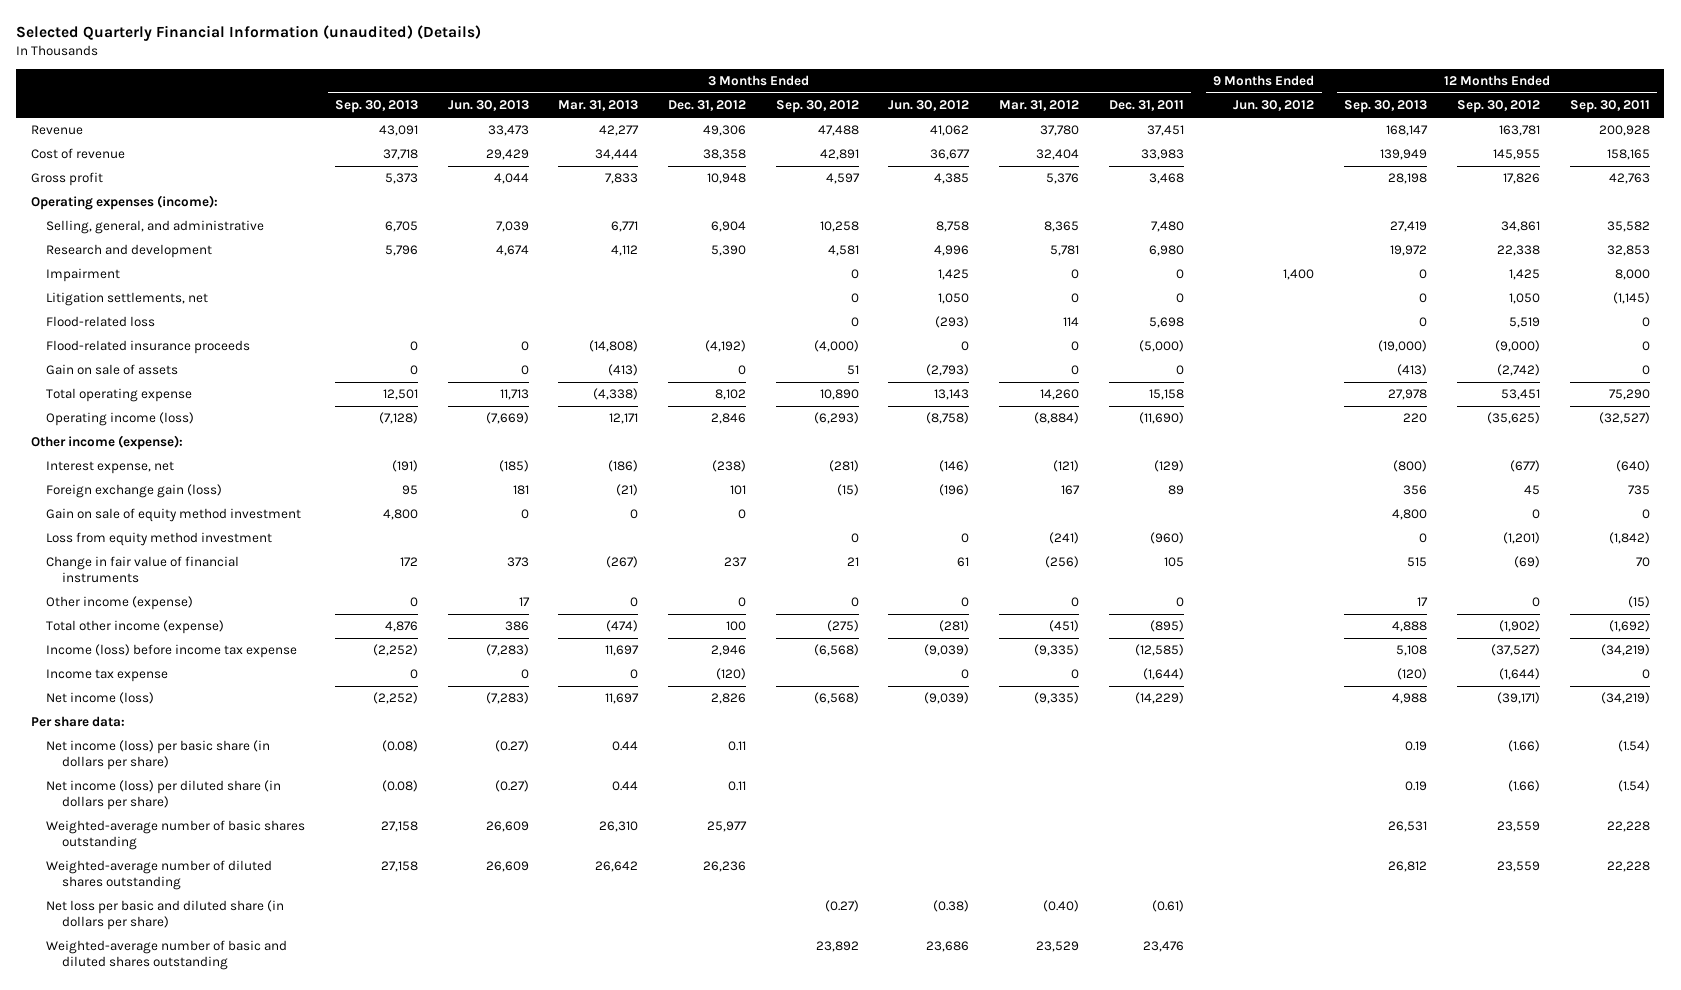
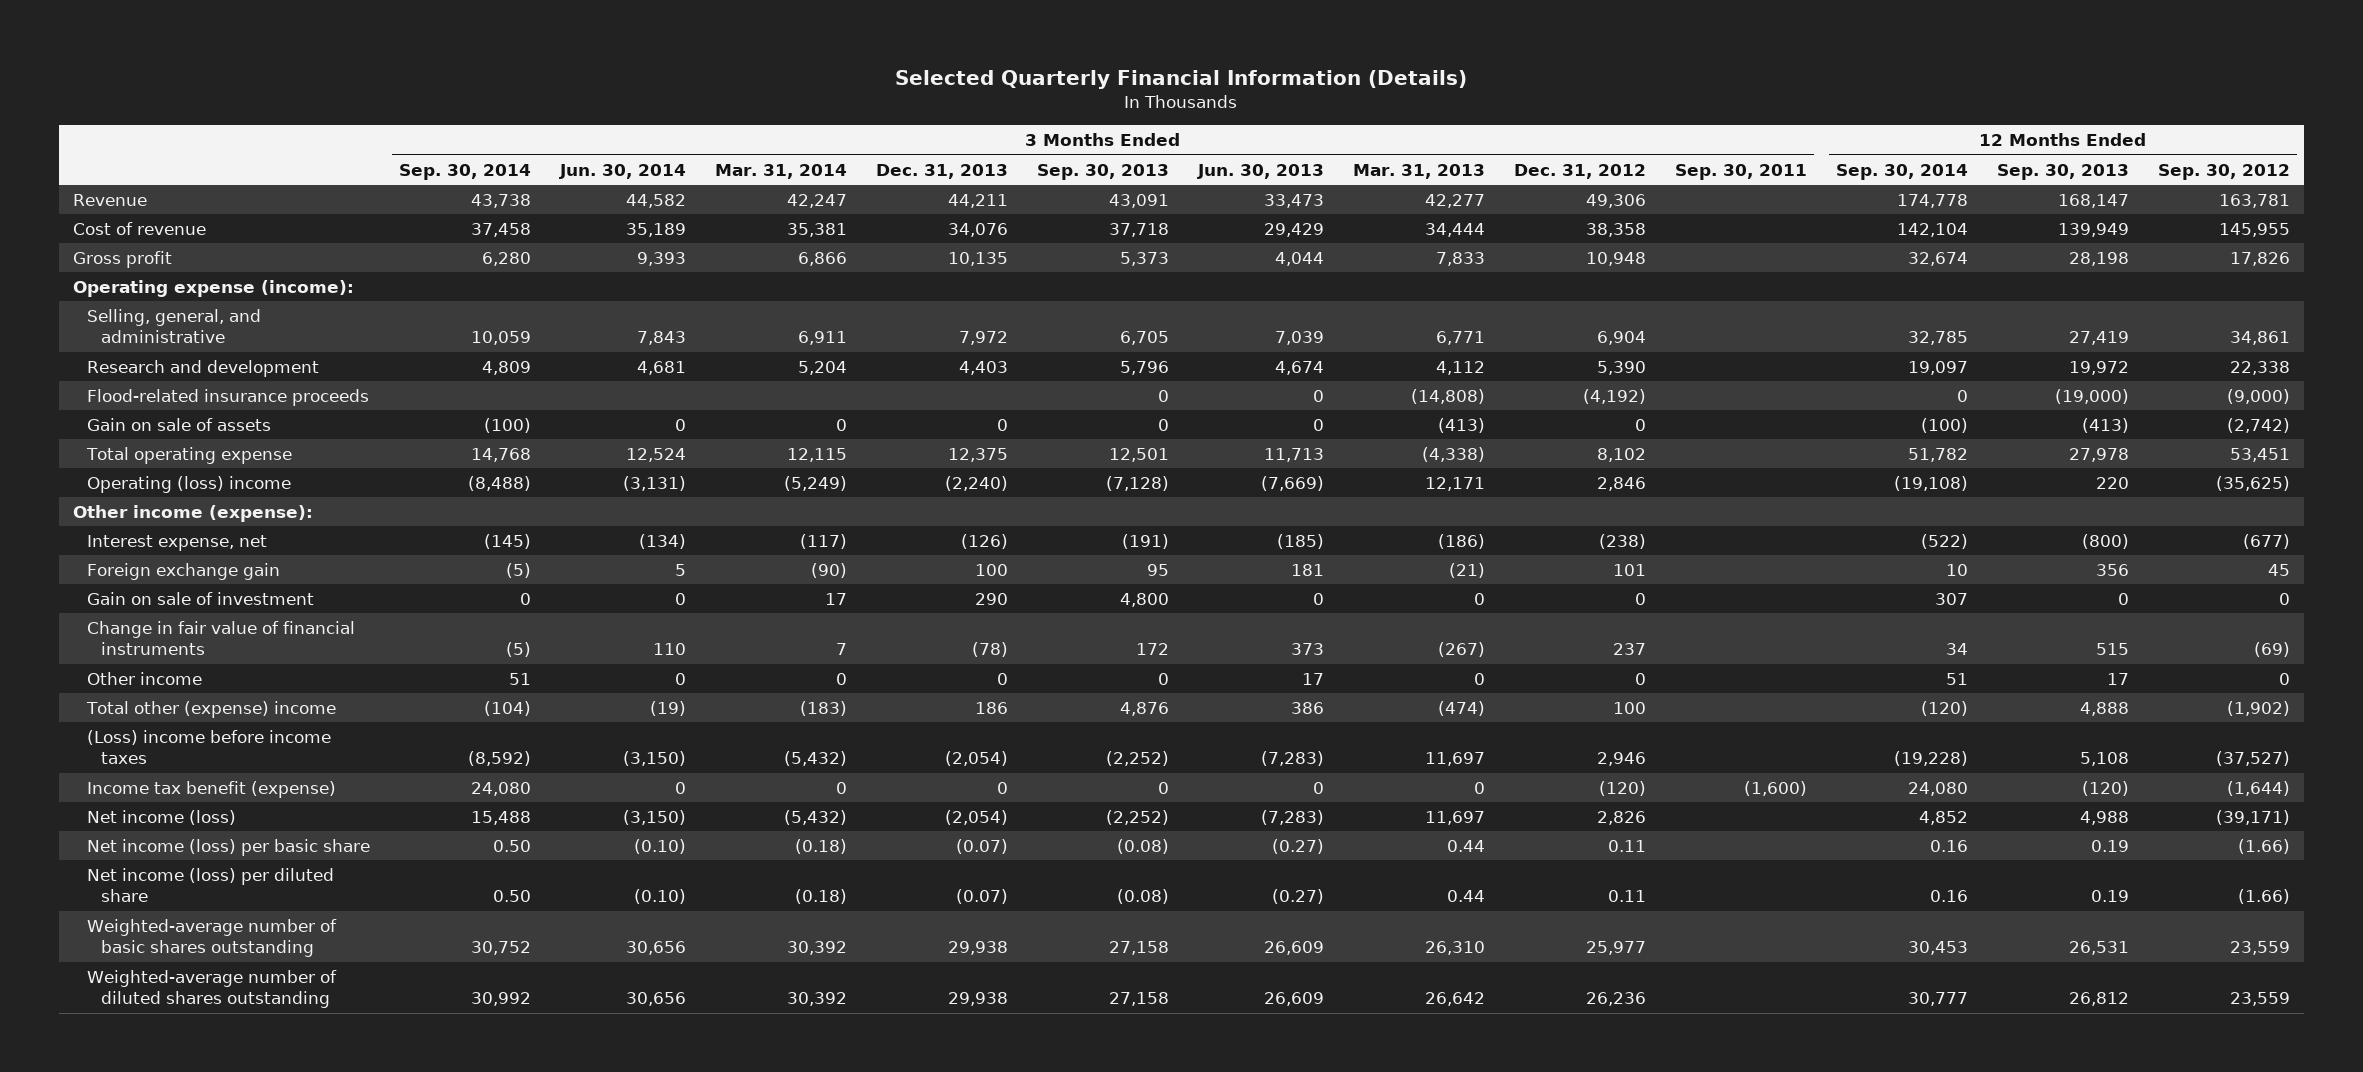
- Selected Quarterly Financial Information (unaudited) (Details)
+ Selected Quarterly Financial Information (Details)
- | 3 Months Ended Sep. 30, 2013 | 3 Months Ended Jun. 30, 2013 | 3 Months Ended Mar. 31, 2013 | 3 Months Ended Dec. 31, 2012 | 3 Months Ended Sep. 30, 2012 | 3 Months Ended Jun. 30, 2012 | 3 Months Ended Mar. 31, 2012 | 3 Months Ended Dec. 31, 2011 | 9 Months Ended Jun. 30, 2012 | 12 Months Ended Sep. 30, 2013 | 12 Months Ended Sep. 30, 2012 | 12 Months Ended Sep. 30, 2011
+ | 3 Months Ended Sep. 30, 2014 | 3 Months Ended Jun. 30, 2014 | 3 Months Ended Mar. 31, 2014 | 3 Months Ended Dec. 31, 2013 | 3 Months Ended Sep. 30, 2013 | 3 Months Ended Jun. 30, 2013 | 3 Months Ended Mar. 31, 2013 | 3 Months Ended Dec. 31, 2012 | 3 Months Ended Sep. 30, 2011 | 12 Months Ended Sep. 30, 2014 | 12 Months Ended Sep. 30, 2013 | 12 Months Ended Sep. 30, 2012
- Operating expenses (income):
+ Operating expense (income):
- Impairment | | | | | 0 | 1,425 | 0 | 0 | 1,400 | 0 | 1,425 | 8,000
- Litigation settlements, net | | | | | 0 | 1,050 | 0 | 0 | | 0 | 1,050 | (1,145)
- Flood-related loss | | | | | 0 | (293) | 114 | 5,698 | | 0 | 5,519 | 0
- Operating income (loss) | (7,128) | (7,669) | 12,171 | 2,846 | (6,293) | (8,758) | (8,884) | (11,690) | | 220 | (35,625) | (32,527)
+ Operating (loss) income | (8,488) | (3,131) | (5,249) | (2,240) | (7,128) | (7,669) | 12,171 | 2,846 | | (19,108) | 220 | (35,625)
- Foreign exchange gain (loss) | 95 | 181 | (21) | 101 | (15) | (196) | 167 | 89 | | 356 | 45 | 735
- Gain on sale of equity method investment | 4,800 | 0 | 0 | 0 | | | | | | 4,800 | 0 | 0
- Loss from equity method investment | | | | | 0 | 0 | (241) | (960) | | 0 | (1,201) | (1,842)
+ Foreign exchange gain | (5) | 5 | (90) | 100 | 95 | 181 | (21) | 101 | | 10 | 356 | 45
+ Gain on sale of investment | 0 | 0 | 17 | 290 | 4,800 | 0 | 0 | 0 | | 307 | 0 | 0
- Other income (expense) | 0 | 17 | 0 | 0 | 0 | 0 | 0 | 0 | | 17 | 0 | (15)
- Total other income (expense) | 4,876 | 386 | (474) | 100 | (275) | (281) | (451) | (895) | | 4,888 | (1,902) | (1,692)
- Income (loss) before income tax expense | (2,252) | (7,283) | 11,697 | 2,946 | (6,568) | (9,039) | (9,335) | (12,585) | | 5,108 | (37,527) | (34,219)
- Income tax expense | 0 | 0 | 0 | (120) | | 0 | 0 | (1,644) | | (120) | (1,644) | 0
+ Other income | 51 | 0 | 0 | 0 | 0 | 17 | 0 | 0 | | 51 | 17 | 0
+ Total other (expense) income | (104) | (19) | (183) | 186 | 4,876 | 386 | (474) | 100 | | (120) | 4,888 | (1,902)
+ (Loss) income before income taxes | (8,592) | (3,150) | (5,432) | (2,054) | (2,252) | (7,283) | 11,697 | 2,946 | | (19,228) | 5,108 | (37,527)
+ Income tax benefit (expense) | 24,080 | 0 | 0 | 0 | 0 | 0 | 0 | (120) | (1,600) | 24,080 | (120) | (1,644)
- Per share data:
- Net income (loss) per basic share (in dollars per share) | (0.08) | (0.27) | 0.44 | 0.11 | | | | | | 0.19 | (1.66) | (1.54)
- Net income (loss) per diluted share (in dollars per share) | (0.08) | (0.27) | 0.44 | 0.11 | | | | | | 0.19 | (1.66) | (1.54)
+ Net income (loss) per basic share | 0.50 | (0.10) | (0.18) | (0.07) | (0.08) | (0.27) | 0.44 | 0.11 | | 0.16 | 0.19 | (1.66)
+ Net income (loss) per diluted share | 0.50 | (0.10) | (0.18) | (0.07) | (0.08) | (0.27) | 0.44 | 0.11 | | 0.16 | 0.19 | (1.66)
- Net loss per basic and diluted share (in dollars per share) | | | | | (0.27) | (0.38) | (0.40) | (0.61) | | | |
- Weighted-average number of basic and diluted shares outstanding | | | | | 23,892 | 23,686 | 23,529 | 23,476 | | | |

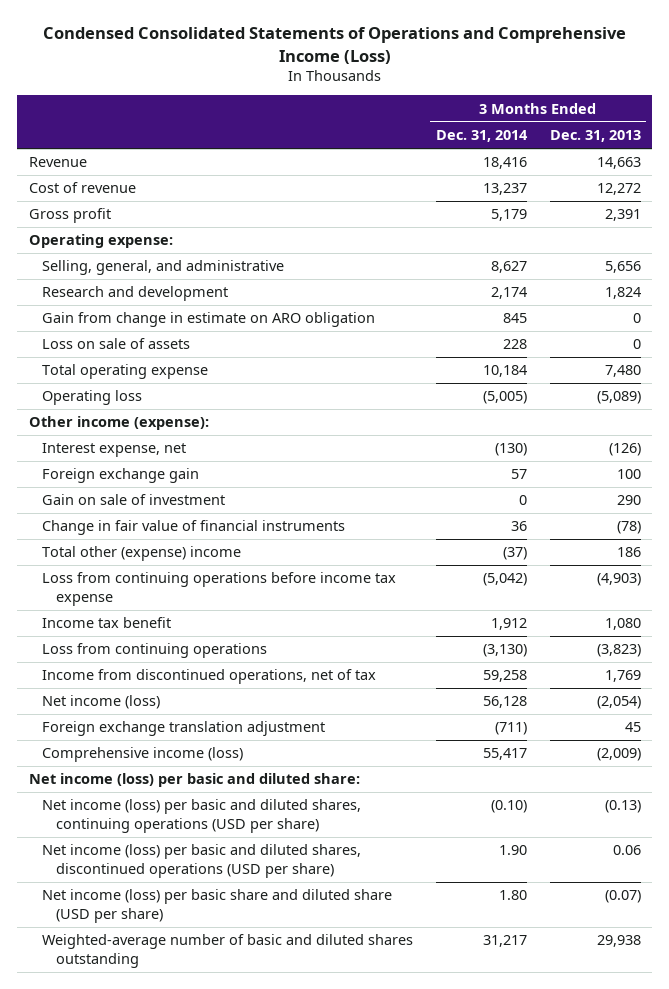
- Selected Quarterly Financial Information (Details)
+ Condensed Consolidated Statements of Operations and Comprehensive Income (Loss)
- | 3 Months Ended Sep. 30, 2014 | 3 Months Ended Jun. 30, 2014 | 3 Months Ended Mar. 31, 2014 | 3 Months Ended Dec. 31, 2013 | 3 Months Ended Sep. 30, 2013 | 3 Months Ended Jun. 30, 2013 | 3 Months Ended Mar. 31, 2013 | 3 Months Ended Dec. 31, 2012 | 3 Months Ended Sep. 30, 2011 | 12 Months Ended Sep. 30, 2014 | 12 Months Ended Sep. 30, 2013 | 12 Months Ended Sep. 30, 2012
+ | 3 Months Ended Dec. 31, 2014 | 3 Months Ended Dec. 31, 2013
- Revenue | 43,738 | 44,582 | 42,247 | 44,211 | 43,091 | 33,473 | 42,277 | 49,306 | | 174,778 | 168,147 | 163,781
- Cost of revenue | 37,458 | 35,189 | 35,381 | 34,076 | 37,718 | 29,429 | 34,444 | 38,358 | | 142,104 | 139,949 | 145,955
- Gross profit | 6,280 | 9,393 | 6,866 | 10,135 | 5,373 | 4,044 | 7,833 | 10,948 | | 32,674 | 28,198 | 17,826
- Operating expense (income):
- Selling, general, and administrative | 10,059 | 7,843 | 6,911 | 7,972 | 6,705 | 7,039 | 6,771 | 6,904 | | 32,785 | 27,419 | 34,861
- Research and development | 4,809 | 4,681 | 5,204 | 4,403 | 5,796 | 4,674 | 4,112 | 5,390 | | 19,097 | 19,972 | 22,338
- Flood-related insurance proceeds | | | | | 0 | 0 | (14,808) | (4,192) | | 0 | (19,000) | (9,000)
- Gain on sale of assets | (100) | 0 | 0 | 0 | 0 | 0 | (413) | 0 | | (100) | (413) | (2,742)
- Total operating expense | 14,768 | 12,524 | 12,115 | 12,375 | 12,501 | 11,713 | (4,338) | 8,102 | | 51,782 | 27,978 | 53,451
- Operating (loss) income | (8,488) | (3,131) | (5,249) | (2,240) | (7,128) | (7,669) | 12,171 | 2,846 | | (19,108) | 220 | (35,625)
+ Revenue | 18,416 | 14,663
+ Cost of revenue | 13,237 | 12,272
+ Gross profit | 5,179 | 2,391
+ Operating expense:
+ Selling, general, and administrative | 8,627 | 5,656
+ Research and development | 2,174 | 1,824
+ Gain from change in estimate on ARO obligation | 845 | 0
+ Loss on sale of assets | 228 | 0
+ Total operating expense | 10,184 | 7,480
+ Operating loss | (5,005) | (5,089)
- Other income | 51 | 0 | 0 | 0 | 0 | 17 | 0 | 0 | | 51 | 17 | 0
- (Loss) income before income taxes | (8,592) | (3,150) | (5,432) | (2,054) | (2,252) | (7,283) | 11,697 | 2,946 | | (19,228) | 5,108 | (37,527)
- Income tax benefit (expense) | 24,080 | 0 | 0 | 0 | 0 | 0 | 0 | (120) | (1,600) | 24,080 | (120) | (1,644)
+ Loss from continuing operations before income tax expense | (5,042) | (4,903)
+ Income tax benefit | 1,912 | 1,080
+ Loss from continuing operations | (3,130) | (3,823)
+ Income from discontinued operations, net of tax | 59,258 | 1,769
- Net income (loss) per basic share | 0.50 | (0.10) | (0.18) | (0.07) | (0.08) | (0.27) | 0.44 | 0.11 | | 0.16 | 0.19 | (1.66)
- Net income (loss) per diluted share | 0.50 | (0.10) | (0.18) | (0.07) | (0.08) | (0.27) | 0.44 | 0.11 | | 0.16 | 0.19 | (1.66)
- Weighted-average number of basic shares outstanding | 30,752 | 30,656 | 30,392 | 29,938 | 27,158 | 26,609 | 26,310 | 25,977 | | 30,453 | 26,531 | 23,559
- Weighted-average number of diluted shares outstanding | 30,992 | 30,656 | 30,392 | 29,938 | 27,158 | 26,609 | 26,642 | 26,236 | | 30,777 | 26,812 | 23,559
+ Foreign exchange translation adjustment | (711) | 45
+ Comprehensive income (loss) | 55,417 | (2,009)
+ Net income (loss) per basic and diluted share:
+ Net income (loss) per basic and diluted shares, continuing operations (USD per share) | (0.10) | (0.13)
+ Net income (loss) per basic and diluted shares, discontinued operations (USD per share) | 1.90 | 0.06
+ Net income (loss) per basic share and diluted share (USD per share) | 1.80 | (0.07)
+ Weighted-average number of basic and diluted shares outstanding | 31,217 | 29,938

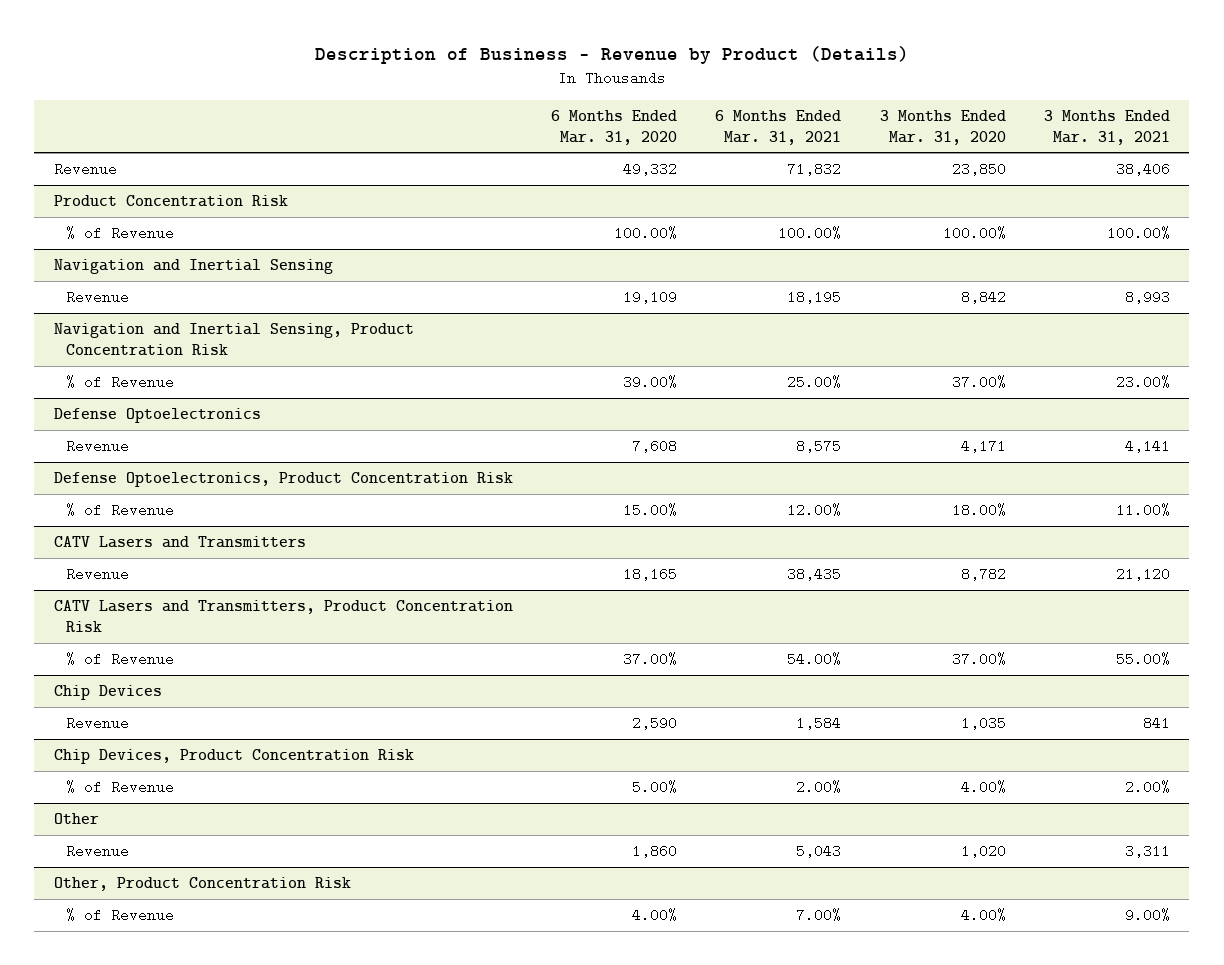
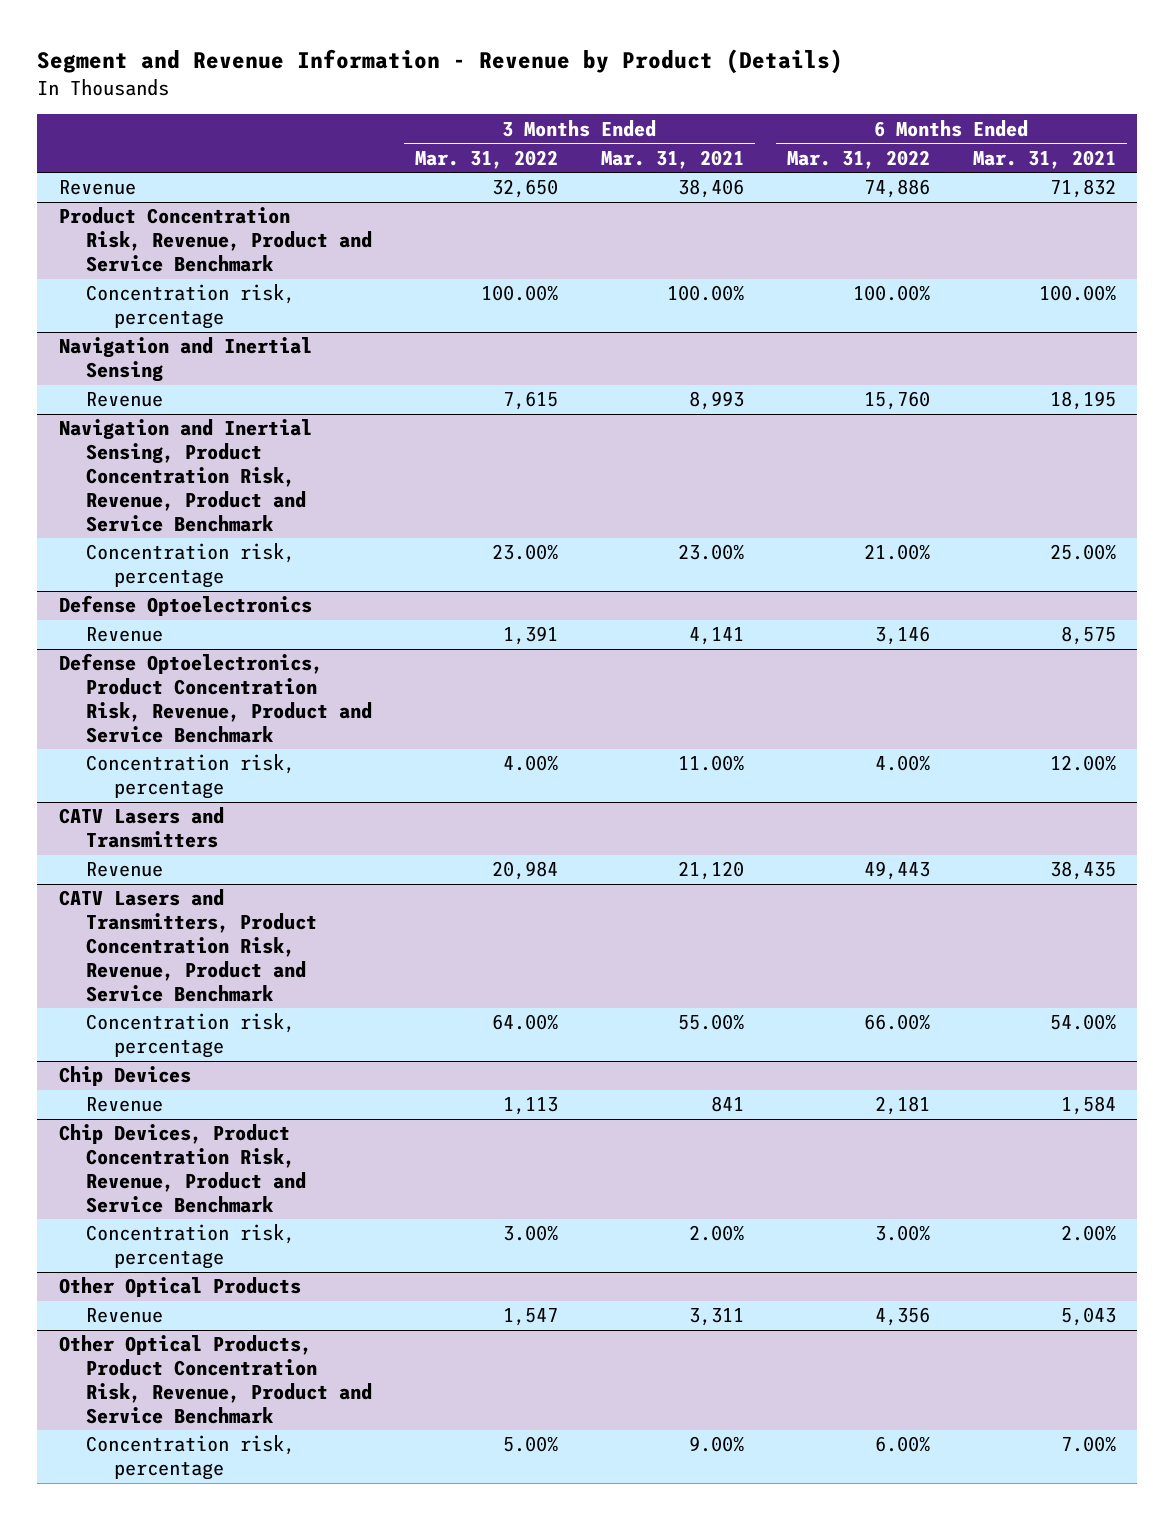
- Description of Business - Revenue by Product (Details)
+ Segment and Revenue Information - Revenue by Product (Details)
- | 6 Months Ended Mar. 31, 2020 | 6 Months Ended Mar. 31, 2021 | 3 Months Ended Mar. 31, 2020 | 3 Months Ended Mar. 31, 2021
+ | 3 Months Ended Mar. 31, 2022 | 3 Months Ended Mar. 31, 2021 | 6 Months Ended Mar. 31, 2022 | 6 Months Ended Mar. 31, 2021
- Product Concentration Risk
- % of Revenue | 100.00% | 100.00% | 100.00% | 100.00%
+ Product Concentration Risk, Revenue, Product and Service Benchmark
+ Concentration risk, percentage | 100.00% | 100.00% | 100.00% | 100.00%
- Navigation and Inertial Sensing, Product Concentration Risk
- % of Revenue | 39.00% | 25.00% | 37.00% | 23.00%
+ Navigation and Inertial Sensing, Product Concentration Risk, Revenue, Product and Service Benchmark
+ Concentration risk, percentage | 23.00% | 23.00% | 21.00% | 25.00%
- Defense Optoelectronics, Product Concentration Risk
- % of Revenue | 15.00% | 12.00% | 18.00% | 11.00%
+ Defense Optoelectronics, Product Concentration Risk, Revenue, Product and Service Benchmark
+ Concentration risk, percentage | 4.00% | 11.00% | 4.00% | 12.00%
- CATV Lasers and Transmitters, Product Concentration Risk
- % of Revenue | 37.00% | 54.00% | 37.00% | 55.00%
+ CATV Lasers and Transmitters, Product Concentration Risk, Revenue, Product and Service Benchmark
+ Concentration risk, percentage | 64.00% | 55.00% | 66.00% | 54.00%
- Chip Devices, Product Concentration Risk
- % of Revenue | 5.00% | 2.00% | 4.00% | 2.00%
- Other
+ Chip Devices, Product Concentration Risk, Revenue, Product and Service Benchmark
+ Concentration risk, percentage | 3.00% | 2.00% | 3.00% | 2.00%
+ Other Optical Products
- Other, Product Concentration Risk
- % of Revenue | 4.00% | 7.00% | 4.00% | 9.00%
+ Other Optical Products, Product Concentration Risk, Revenue, Product and Service Benchmark
+ Concentration risk, percentage | 5.00% | 9.00% | 6.00% | 7.00%

